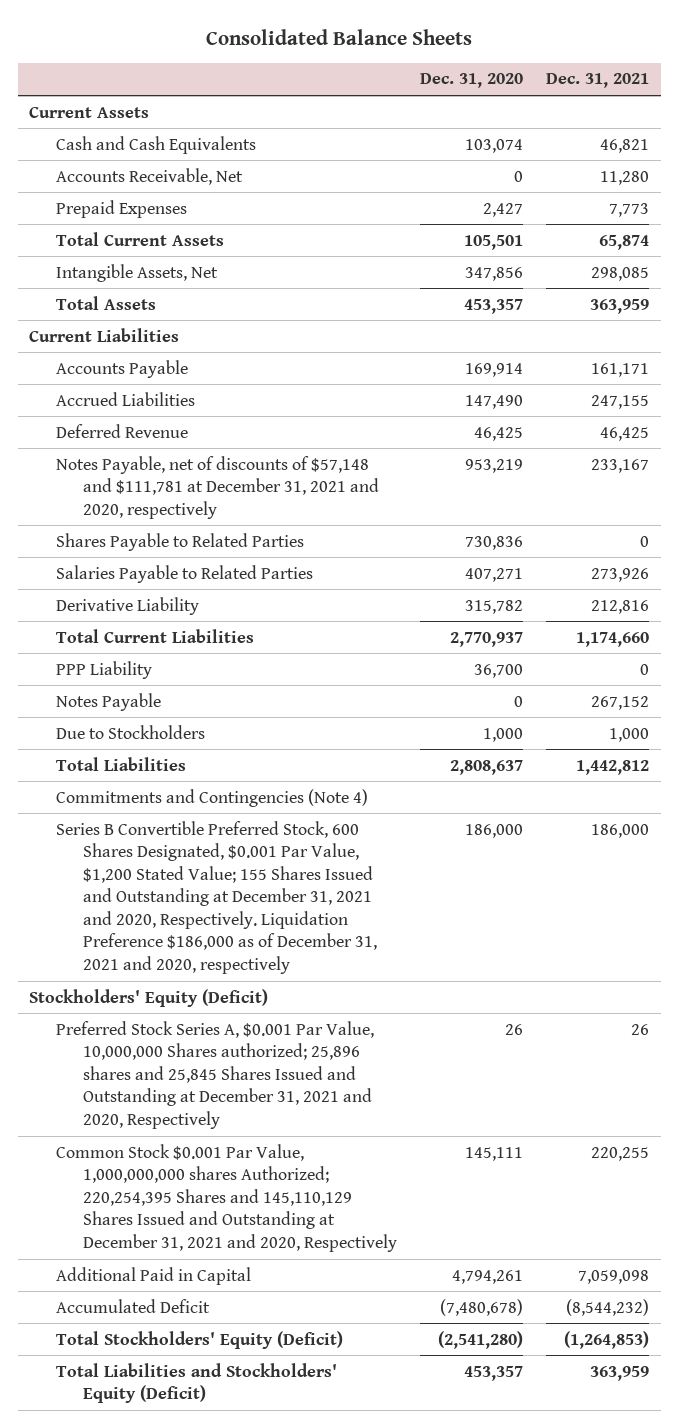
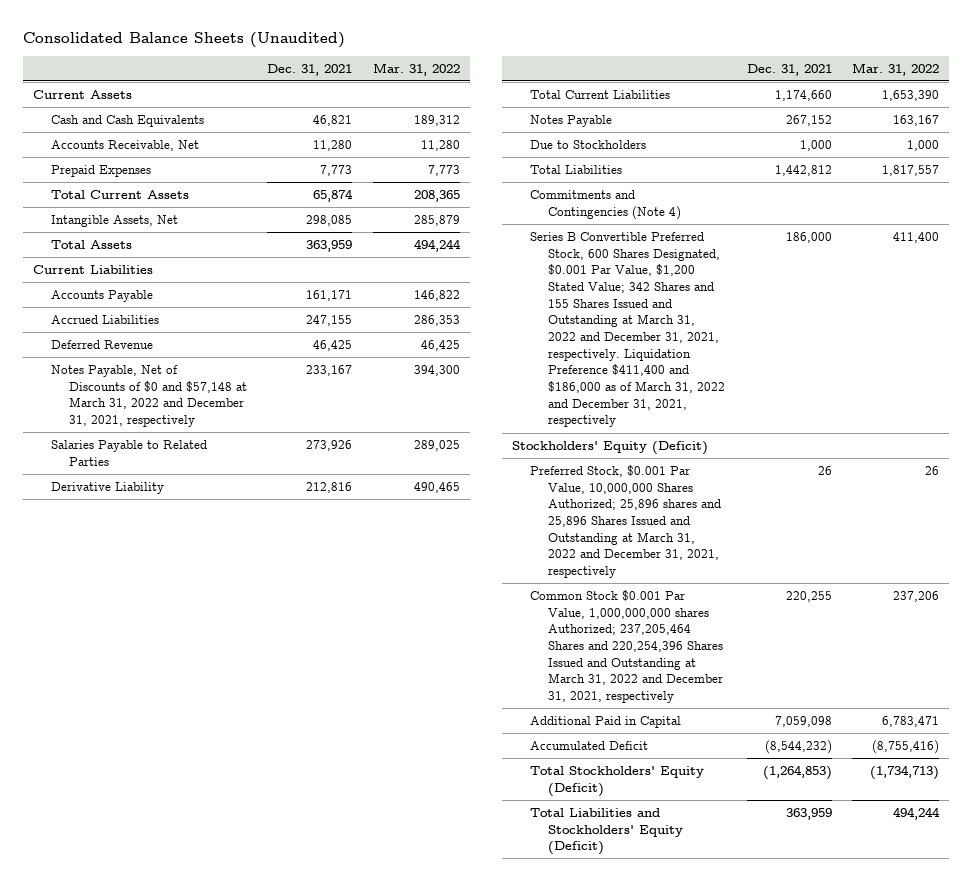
- Consolidated Balance Sheets
+ Consolidated Balance Sheets (Unaudited)
- | Dec. 31, 2020 | Dec. 31, 2021
+ | Dec. 31, 2021 | Mar. 31, 2022
- Notes Payable, net of discounts of $57,148 and $111,781 at December 31, 2021 and 2020, respectively | 953,219 | 233,167
- Shares Payable to Related Parties | 730,836 | 0
+ Notes Payable, Net of Discounts of $0 and $57,148 at March 31, 2022 and December 31, 2021, respectively | 233,167 | 394,300
- PPP Liability | 36,700 | 0
- Series B Convertible Preferred Stock, 600 Shares Designated, $0.001 Par Value, $1,200 Stated Value; 155 Shares Issued and Outstanding at December 31, 2021 and 2020, Respectively. Liquidation Preference $186,000 as of December 31, 2021 and 2020, respectively | 186,000 | 186,000
+ Series B Convertible Preferred Stock, 600 Shares Designated, $0.001 Par Value, $1,200 Stated Value; 342 Shares and 155 Shares Issued and Outstanding at March 31, 2022 and December 31, 2021, respectively. Liquidation Preference $411,400 and $186,000 as of March 31, 2022 and December 31, 2021, respectively | 186,000 | 411,400
- Preferred Stock Series A, $0.001 Par Value, 10,000,000 Shares authorized; 25,896 shares and 25,845 Shares Issued and Outstanding at December 31, 2021 and 2020, Respectively | 26 | 26
- Common Stock $0.001 Par Value, 1,000,000,000 shares Authorized; 220,254,395 Shares and 145,110,129 Shares Issued and Outstanding at December 31, 2021 and 2020, Respectively | 145,111 | 220,255
+ Preferred Stock, $0.001 Par Value, 10,000,000 Shares Authorized; 25,896 shares and 25,896 Shares Issued and Outstanding at March 31, 2022 and December 31, 2021, respectively | 26 | 26
+ Common Stock $0.001 Par Value, 1,000,000,000 shares Authorized; 237,205,464 Shares and 220,254,396 Shares Issued and Outstanding at March 31, 2022 and December 31, 2021, respectively | 220,255 | 237,206

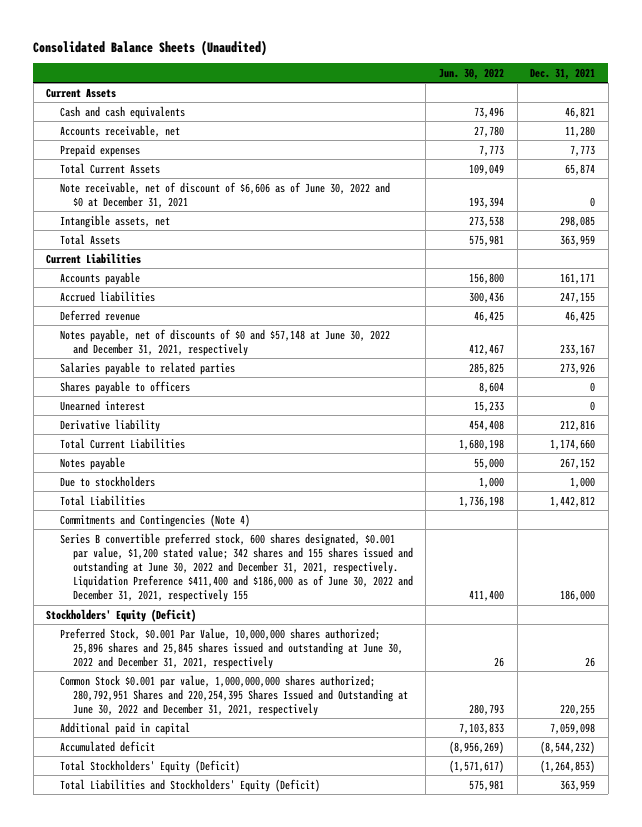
- | Dec. 31, 2021 | Mar. 31, 2022
+ | Jun. 30, 2022 | Dec. 31, 2021
- Cash and Cash Equivalents | 46,821 | 189,312
- Accounts Receivable, Net | 11,280 | 11,280
- Prepaid Expenses | 7,773 | 7,773
+ Cash and cash equivalents | 73,496 | 46,821
+ Accounts receivable, net | 27,780 | 11,280
+ Prepaid expenses | 7,773 | 7,773
- Intangible Assets, Net | 298,085 | 285,879
+ Note receivable, net of discount of $6,606 as of June 30, 2022 and $0 at December 31, 2021 | 193,394 | 0
+ Intangible assets, net | 273,538 | 298,085
- Accounts Payable | 161,171 | 146,822
- Accrued Liabilities | 247,155 | 286,353
- Deferred Revenue | 46,425 | 46,425
- Notes Payable, Net of Discounts of $0 and $57,148 at March 31, 2022 and December 31, 2021, respectively | 233,167 | 394,300
- Salaries Payable to Related Parties | 273,926 | 289,025
- Derivative Liability | 212,816 | 490,465
+ Accounts payable | 156,800 | 161,171
+ Accrued liabilities | 300,436 | 247,155
+ Deferred revenue | 46,425 | 46,425
+ Notes payable, net of discounts of $0 and $57,148 at June 30, 2022 and December 31, 2021, respectively | 412,467 | 233,167
+ Salaries payable to related parties | 285,825 | 273,926
+ Shares payable to officers | 8,604 | 0
+ Unearned interest | 15,233 | 0
+ Derivative liability | 454,408 | 212,816
- Notes Payable | 267,152 | 163,167
- Due to Stockholders | 1,000 | 1,000
+ Notes payable | 55,000 | 267,152
+ Due to stockholders | 1,000 | 1,000
- Series B Convertible Preferred Stock, 600 Shares Designated, $0.001 Par Value, $1,200 Stated Value; 342 Shares and 155 Shares Issued and Outstanding at March 31, 2022 and December 31, 2021, respectively. Liquidation Preference $411,400 and $186,000 as of March 31, 2022 and December 31, 2021, respectively | 186,000 | 411,400
+ Series B convertible preferred stock, 600 shares designated, $0.001 par value, $1,200 stated value; 342 shares and 155 shares issued and outstanding at June 30, 2022 and December 31, 2021, respectively. Liquidation Preference $411,400 and $186,000 as of June 30, 2022 and December 31, 2021, respectively 155 | 411,400 | 186,000
- Preferred Stock, $0.001 Par Value, 10,000,000 Shares Authorized; 25,896 shares and 25,896 Shares Issued and Outstanding at March 31, 2022 and December 31, 2021, respectively | 26 | 26
- Common Stock $0.001 Par Value, 1,000,000,000 shares Authorized; 237,205,464 Shares and 220,254,396 Shares Issued and Outstanding at March 31, 2022 and December 31, 2021, respectively | 220,255 | 237,206
- Additional Paid in Capital | 7,059,098 | 6,783,471
- Accumulated Deficit | (8,544,232) | (8,755,416)
+ Preferred Stock, $0.001 Par Value, 10,000,000 shares authorized; 25,896 shares and 25,845 shares issued and outstanding at June 30, 2022 and December 31, 2021, respectively | 26 | 26
+ Common Stock $0.001 par value, 1,000,000,000 shares authorized; 280,792,951 Shares and 220,254,395 Shares Issued and Outstanding at June 30, 2022 and December 31, 2021, respectively | 280,793 | 220,255
+ Additional paid in capital | 7,103,833 | 7,059,098
+ Accumulated deficit | (8,956,269) | (8,544,232)

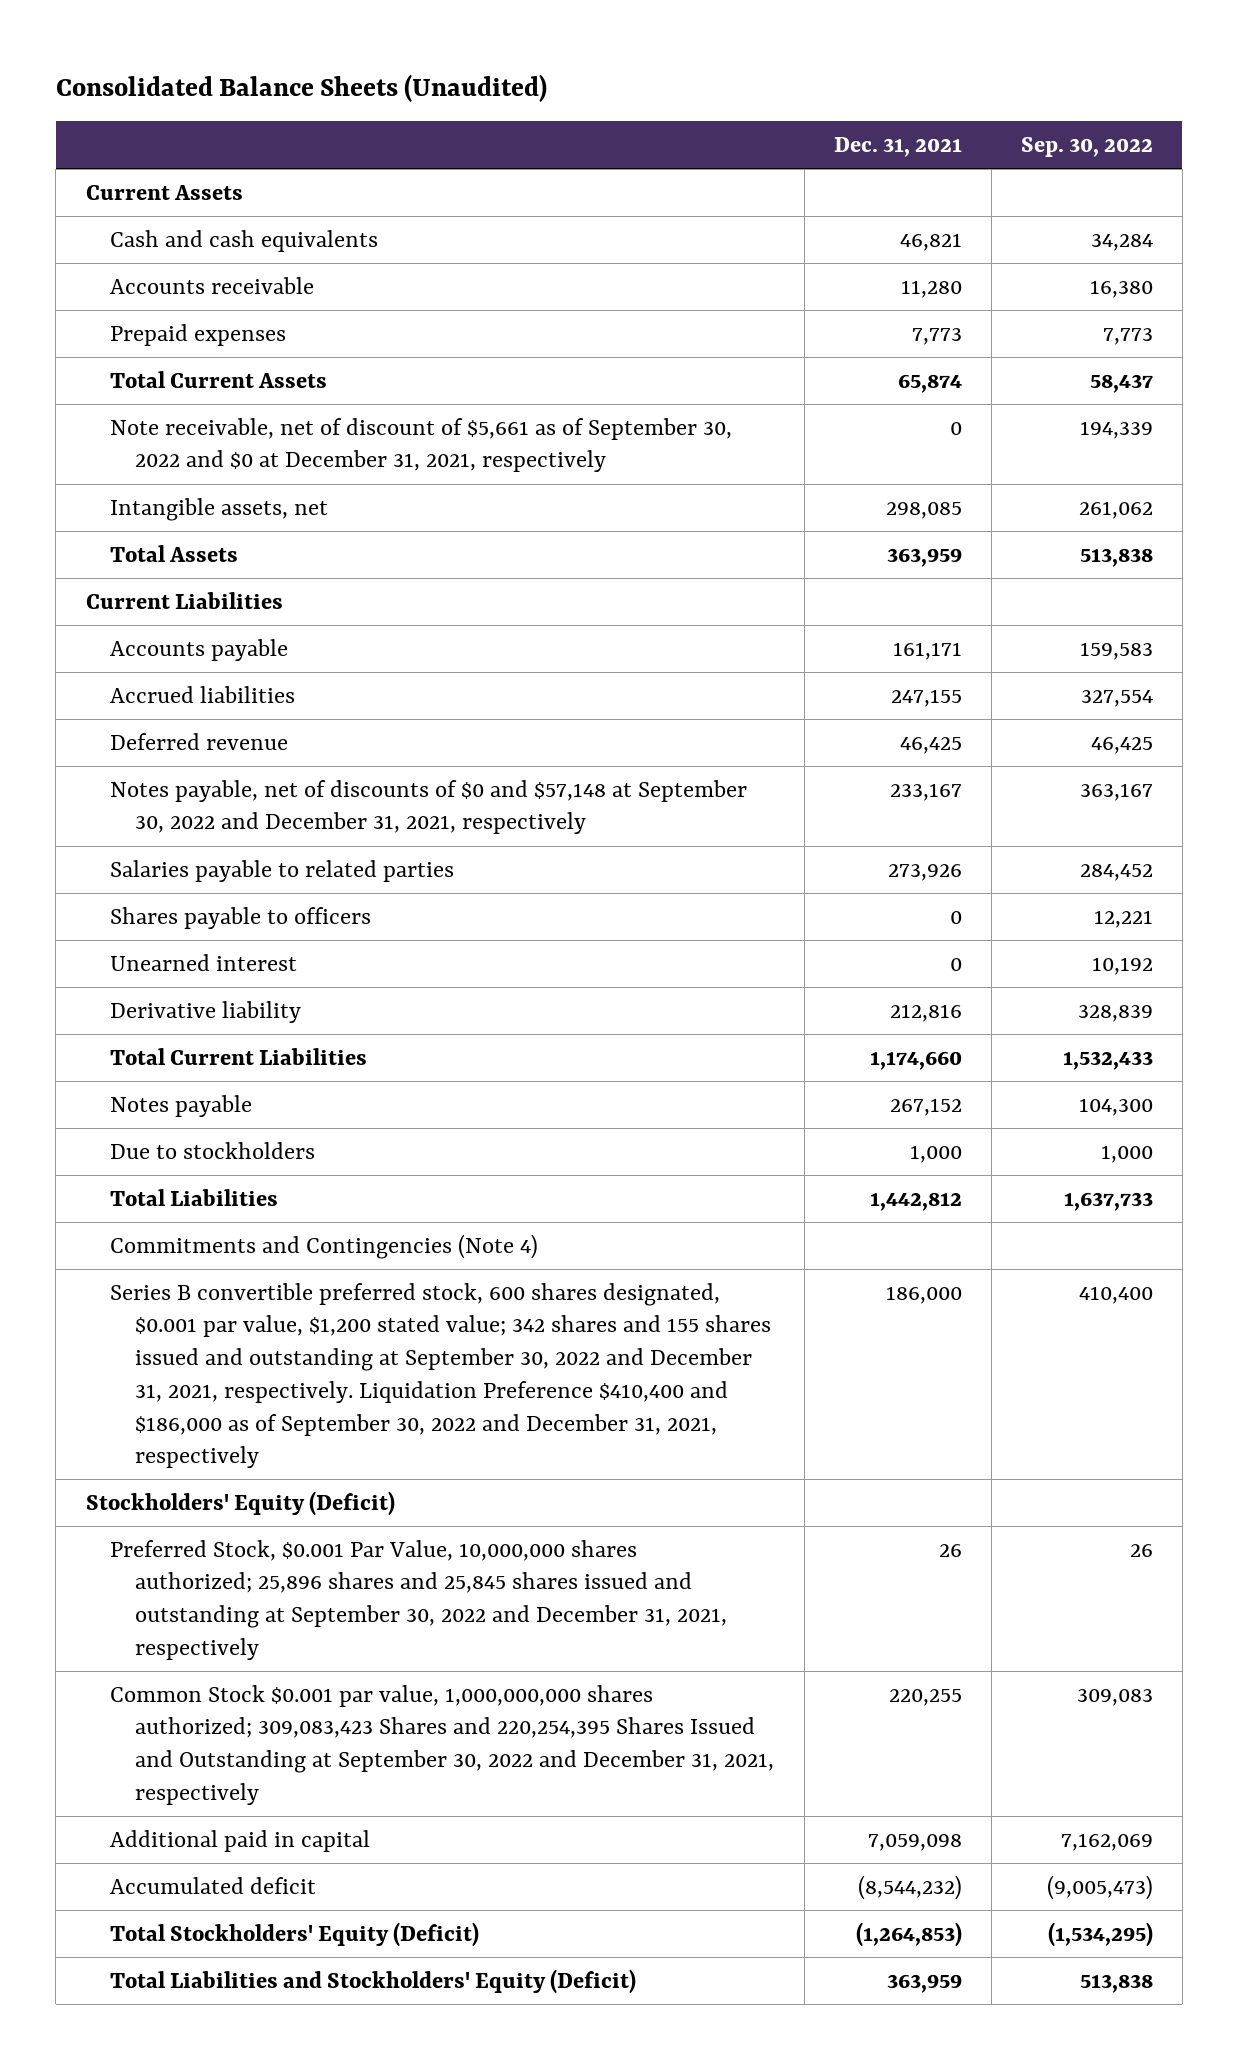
- | Jun. 30, 2022 | Dec. 31, 2021
+ | Dec. 31, 2021 | Sep. 30, 2022
- Accounts receivable, net | 27,780 | 11,280
+ Accounts receivable | 11,280 | 16,380
- Note receivable, net of discount of $6,606 as of June 30, 2022 and $0 at December 31, 2021 | 193,394 | 0
+ Note receivable, net of discount of $5,661 as of September 30, 2022 and $0 at December 31, 2021, respectively | 0 | 194,339
- Notes payable, net of discounts of $0 and $57,148 at June 30, 2022 and December 31, 2021, respectively | 412,467 | 233,167
+ Notes payable, net of discounts of $0 and $57,148 at September 30, 2022 and December 31, 2021, respectively | 233,167 | 363,167
- Series B convertible preferred stock, 600 shares designated, $0.001 par value, $1,200 stated value; 342 shares and 155 shares issued and outstanding at June 30, 2022 and December 31, 2021, respectively. Liquidation Preference $411,400 and $186,000 as of June 30, 2022 and December 31, 2021, respectively 155 | 411,400 | 186,000
+ Series B convertible preferred stock, 600 shares designated, $0.001 par value, $1,200 stated value; 342 shares and 155 shares issued and outstanding at September 30, 2022 and December 31, 2021, respectively. Liquidation Preference $410,400 and $186,000 as of September 30, 2022 and December 31, 2021, respectively | 186,000 | 410,400
- Preferred Stock, $0.001 Par Value, 10,000,000 shares authorized; 25,896 shares and 25,845 shares issued and outstanding at June 30, 2022 and December 31, 2021, respectively | 26 | 26
- Common Stock $0.001 par value, 1,000,000,000 shares authorized; 280,792,951 Shares and 220,254,395 Shares Issued and Outstanding at June 30, 2022 and December 31, 2021, respectively | 280,793 | 220,255
+ Preferred Stock, $0.001 Par Value, 10,000,000 shares authorized; 25,896 shares and 25,845 shares issued and outstanding at September 30, 2022 and December 31, 2021, respectively | 26 | 26
+ Common Stock $0.001 par value, 1,000,000,000 shares authorized; 309,083,423 Shares and 220,254,395 Shares Issued and Outstanding at September 30, 2022 and December 31, 2021, respectively | 220,255 | 309,083

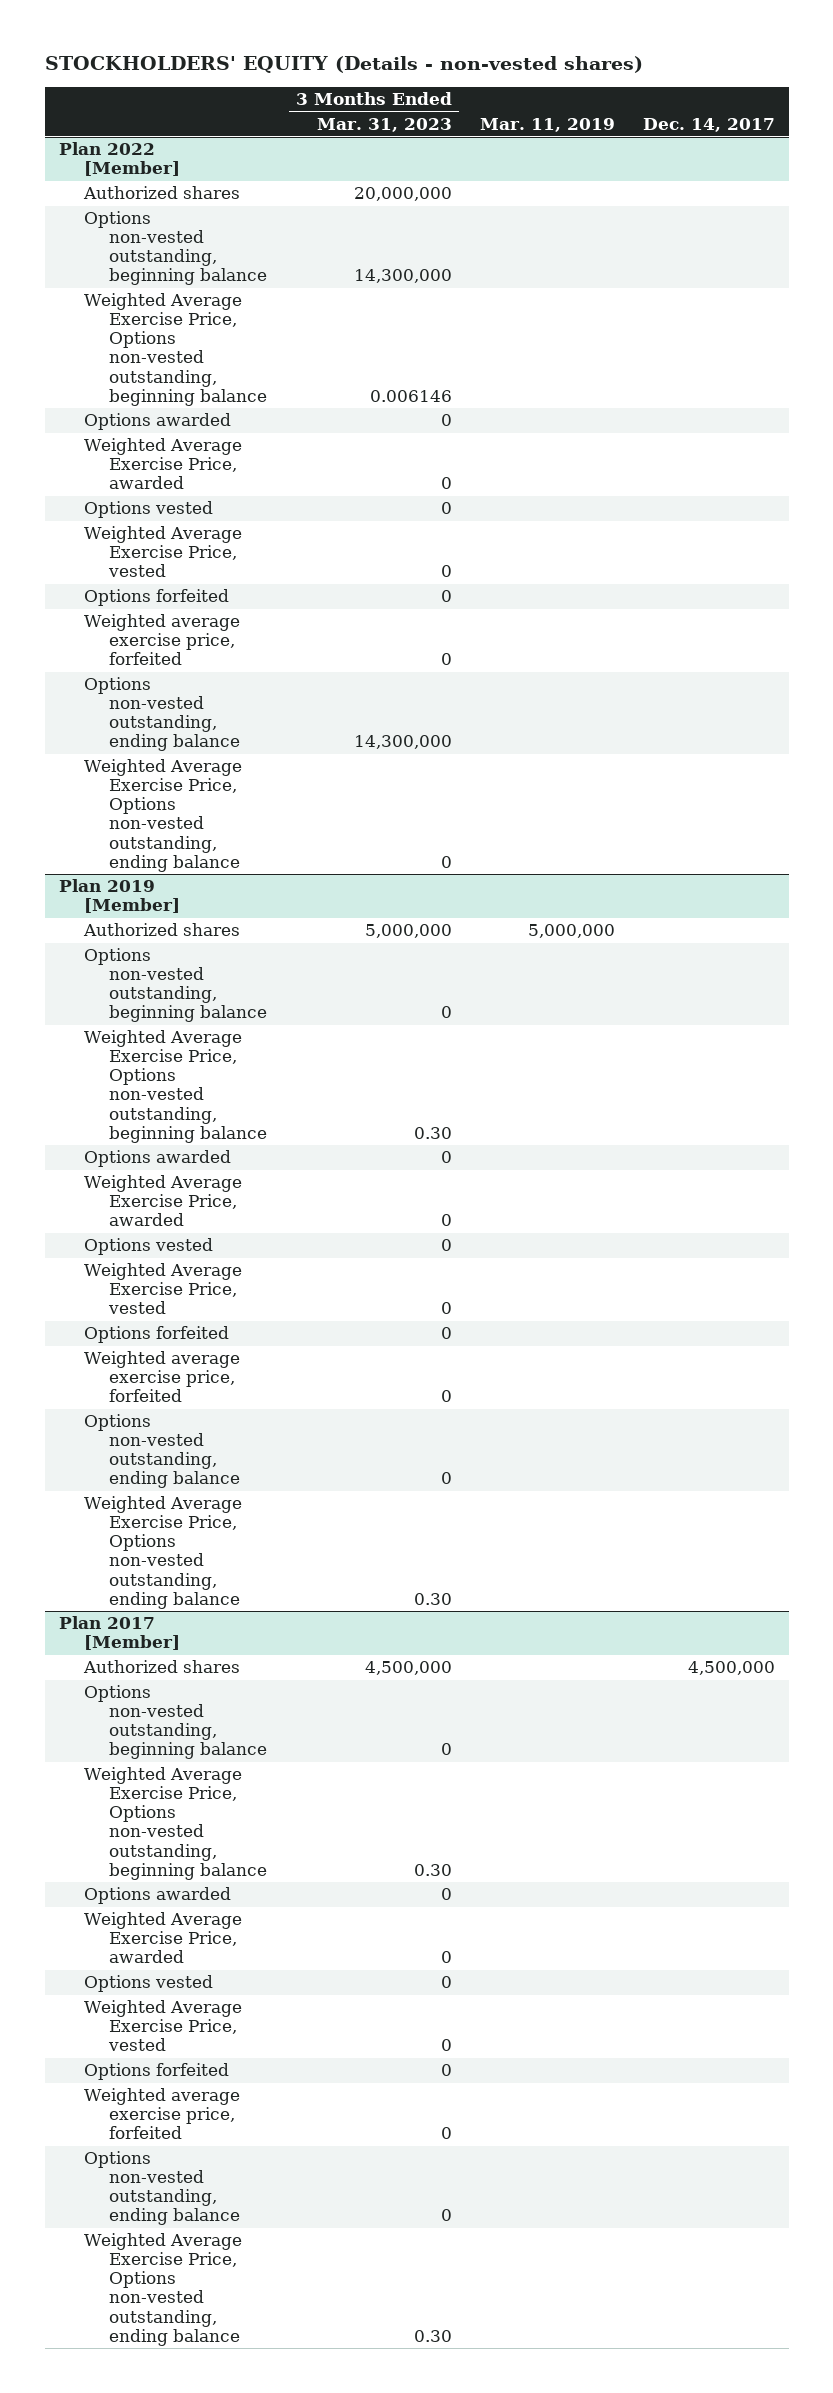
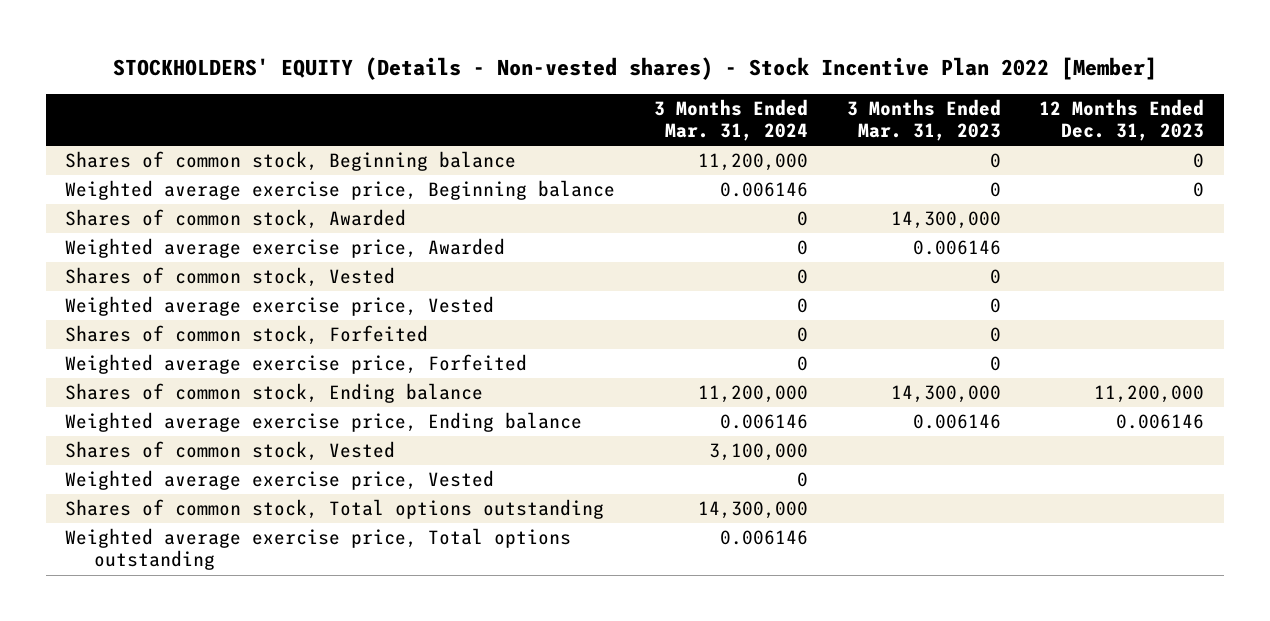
- STOCKHOLDERS' EQUITY (Details - non-vested shares)
+ STOCKHOLDERS' EQUITY (Details - Non-vested shares) - Stock Incentive Plan 2022 [Member]
- | 3 Months Ended Mar. 31, 2023 | Mar. 11, 2019 | Dec. 14, 2017
+ | 3 Months Ended Mar. 31, 2024 | 3 Months Ended Mar. 31, 2023 | 12 Months Ended Dec. 31, 2023
- Plan 2022 [Member]
- Authorized shares | 20,000,000 | |
- Options non-vested outstanding, beginning balance | 14,300,000 | |
- Weighted Average Exercise Price, Options non-vested outstanding, beginning balance | 0.006146 | |
- Options awarded | 0 | |
- Weighted Average Exercise Price, awarded | 0 | |
- Options vested | 0 | |
- Weighted Average Exercise Price, vested | 0 | |
- Options forfeited | 0 | |
- Weighted average exercise price, forfeited | 0 | |
- Options non-vested outstanding, ending balance | 14,300,000 | |
- Weighted Average Exercise Price, Options non-vested outstanding, ending balance | 0 | |
- Plan 2019 [Member]
- Authorized shares | 5,000,000 | 5,000,000 |
- Options non-vested outstanding, beginning balance | 0 | |
- Weighted Average Exercise Price, Options non-vested outstanding, beginning balance | 0.30 | |
- Options awarded | 0 | |
- Weighted Average Exercise Price, awarded | 0 | |
- Options vested | 0 | |
- Weighted Average Exercise Price, vested | 0 | |
- Options forfeited | 0 | |
- Weighted average exercise price, forfeited | 0 | |
- Options non-vested outstanding, ending balance | 0 | |
- Weighted Average Exercise Price, Options non-vested outstanding, ending balance | 0.30 | |
- Plan 2017 [Member]
- Authorized shares | 4,500,000 | | 4,500,000
- Options non-vested outstanding, beginning balance | 0 | |
- Weighted Average Exercise Price, Options non-vested outstanding, beginning balance | 0.30 | |
- Options awarded | 0 | |
- Weighted Average Exercise Price, awarded | 0 | |
- Options vested | 0 | |
- Weighted Average Exercise Price, vested | 0 | |
- Options forfeited | 0 | |
- Weighted average exercise price, forfeited | 0 | |
- Options non-vested outstanding, ending balance | 0 | |
- Weighted Average Exercise Price, Options non-vested outstanding, ending balance | 0.30 | |
+ Shares of common stock, Beginning balance | 11,200,000 | 0 | 0
+ Weighted average exercise price, Beginning balance | 0.006146 | 0 | 0
+ Shares of common stock, Awarded | 0 | 14,300,000 |
+ Weighted average exercise price, Awarded | 0 | 0.006146 |
+ Shares of common stock, Vested | 0 | 0 |
+ Weighted average exercise price, Vested | 0 | 0 |
+ Shares of common stock, Forfeited | 0 | 0 |
+ Weighted average exercise price, Forfeited | 0 | 0 |
+ Shares of common stock, Ending balance | 11,200,000 | 14,300,000 | 11,200,000
+ Weighted average exercise price, Ending balance | 0.006146 | 0.006146 | 0.006146
+ Shares of common stock, Vested | 3,100,000 | |
+ Weighted average exercise price, Vested | 0 | |
+ Shares of common stock, Total options outstanding | 14,300,000 | |
+ Weighted average exercise price, Total options outstanding | 0.006146 | |

